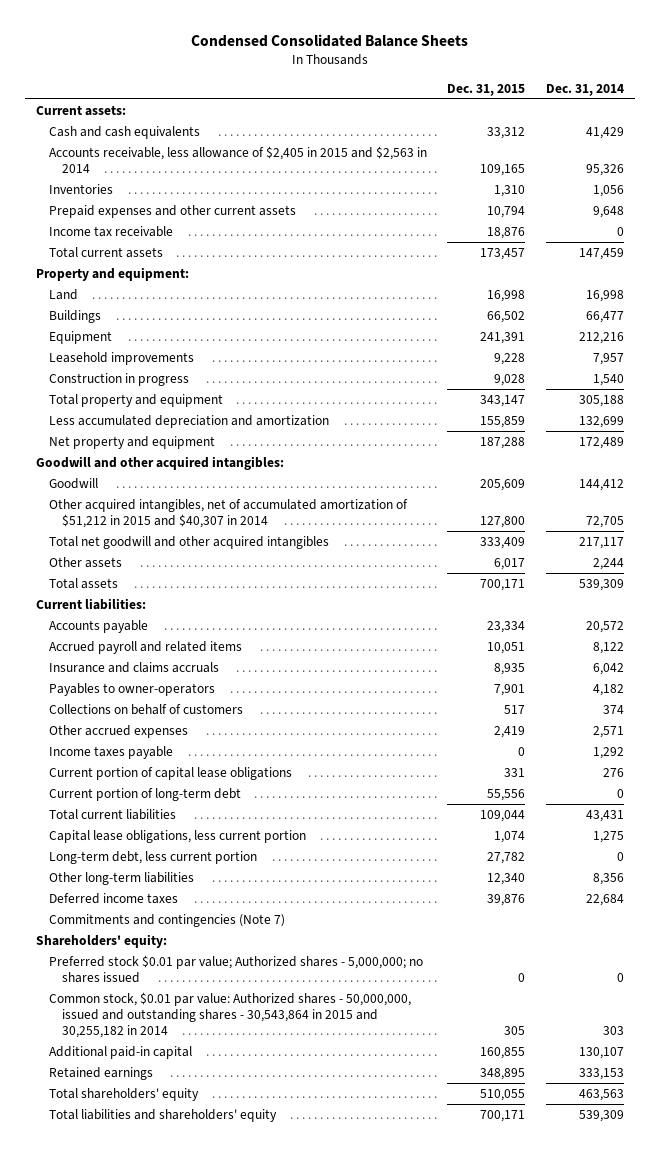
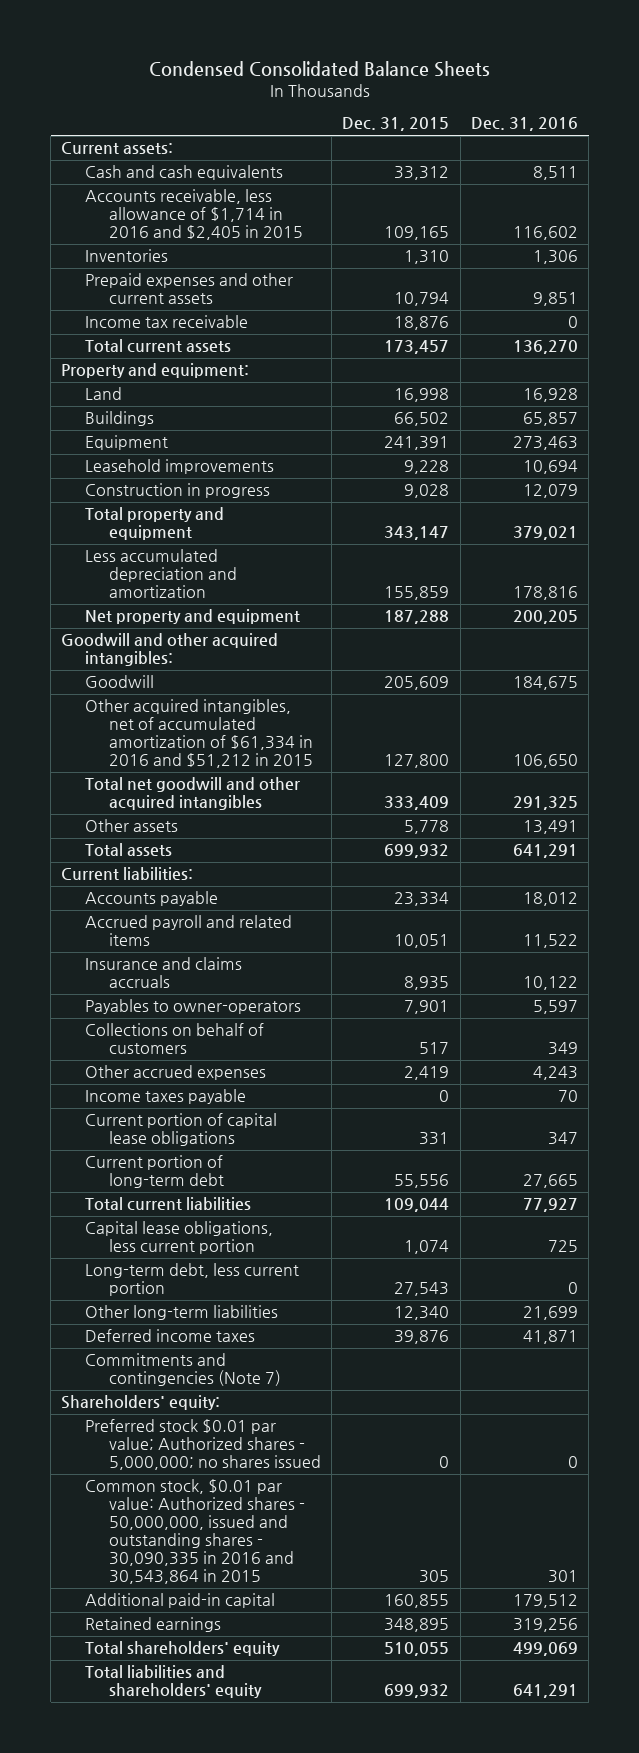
- | Dec. 31, 2015 | Dec. 31, 2014
+ | Dec. 31, 2015 | Dec. 31, 2016
- Accounts receivable, less allowance of $2,405 in 2015 and $2,563 in 2014 | 109,165 | 95,326
+ Accounts receivable, less allowance of $1,714 in 2016 and $2,405 in 2015 | 109,165 | 116,602
- Other acquired intangibles, net of accumulated amortization of $51,212 in 2015 and $40,307 in 2014 | 127,800 | 72,705
+ Other acquired intangibles, net of accumulated amortization of $61,334 in 2016 and $51,212 in 2015 | 127,800 | 106,650
- Other assets | 6,017 | 2,244
- Total assets | 700,171 | 539,309
+ Other assets | 5,778 | 13,491
+ Total assets | 699,932 | 641,291
- Long-term debt, less current portion | 27,782 | 0
+ Long-term debt, less current portion | 27,543 | 0
- Common stock, $0.01 par value: Authorized shares - 50,000,000, issued and outstanding shares - 30,543,864 in 2015 and 30,255,182 in 2014 | 305 | 303
+ Common stock, $0.01 par value: Authorized shares - 50,000,000, issued and outstanding shares - 30,090,335 in 2016 and 30,543,864 in 2015 | 305 | 301
- Total liabilities and shareholders' equity | 700,171 | 539,309
+ Total liabilities and shareholders' equity | 699,932 | 641,291

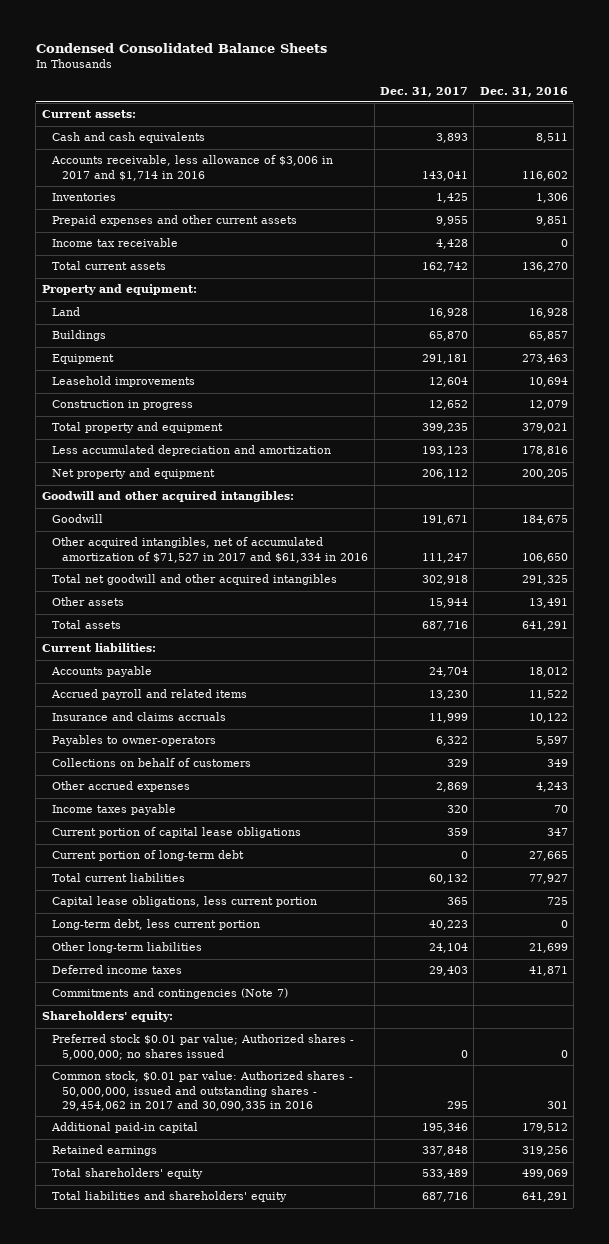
- | Dec. 31, 2015 | Dec. 31, 2016
+ | Dec. 31, 2017 | Dec. 31, 2016
- Accounts receivable, less allowance of $1,714 in 2016 and $2,405 in 2015 | 109,165 | 116,602
+ Accounts receivable, less allowance of $3,006 in 2017 and $1,714 in 2016 | 143,041 | 116,602
- Other acquired intangibles, net of accumulated amortization of $61,334 in 2016 and $51,212 in 2015 | 127,800 | 106,650
+ Other acquired intangibles, net of accumulated amortization of $71,527 in 2017 and $61,334 in 2016 | 111,247 | 106,650
- Common stock, $0.01 par value: Authorized shares - 50,000,000, issued and outstanding shares - 30,090,335 in 2016 and 30,543,864 in 2015 | 305 | 301
+ Common stock, $0.01 par value: Authorized shares - 50,000,000, issued and outstanding shares - 29,454,062 in 2017 and 30,090,335 in 2016 | 295 | 301

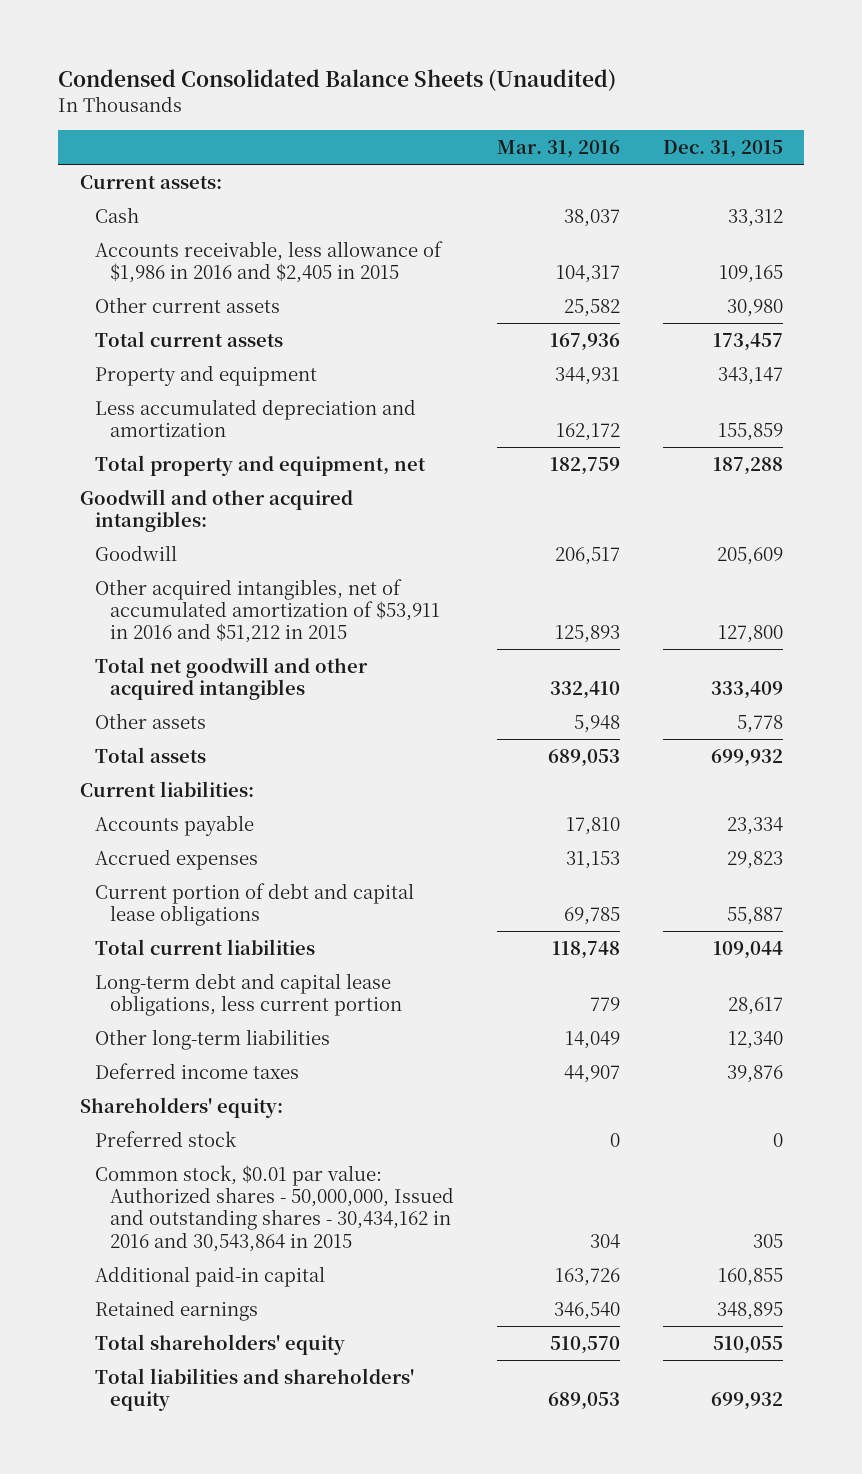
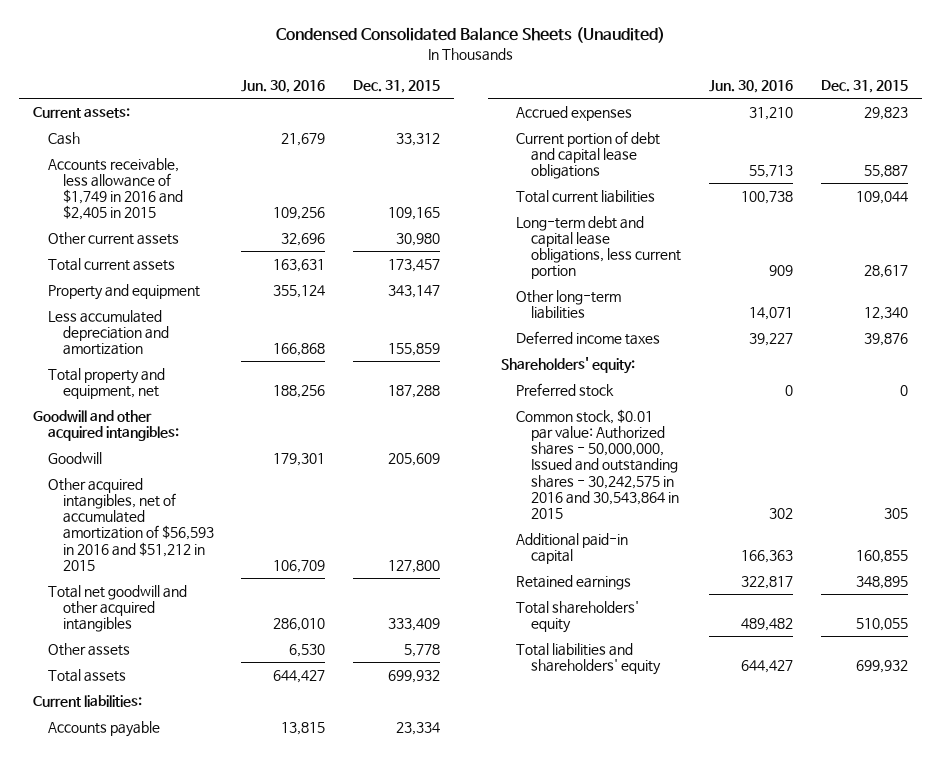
- | Mar. 31, 2016 | Dec. 31, 2015
+ | Jun. 30, 2016 | Dec. 31, 2015
- Accounts receivable, less allowance of $1,986 in 2016 and $2,405 in 2015 | 104,317 | 109,165
+ Accounts receivable, less allowance of $1,749 in 2016 and $2,405 in 2015 | 109,256 | 109,165
- Other acquired intangibles, net of accumulated amortization of $53,911 in 2016 and $51,212 in 2015 | 125,893 | 127,800
+ Other acquired intangibles, net of accumulated amortization of $56,593 in 2016 and $51,212 in 2015 | 106,709 | 127,800
- Common stock, $0.01 par value: Authorized shares - 50,000,000, Issued and outstanding shares - 30,434,162 in 2016 and 30,543,864 in 2015 | 304 | 305
+ Common stock, $0.01 par value: Authorized shares - 50,000,000, Issued and outstanding shares - 30,242,575 in 2016 and 30,543,864 in 2015 | 302 | 305

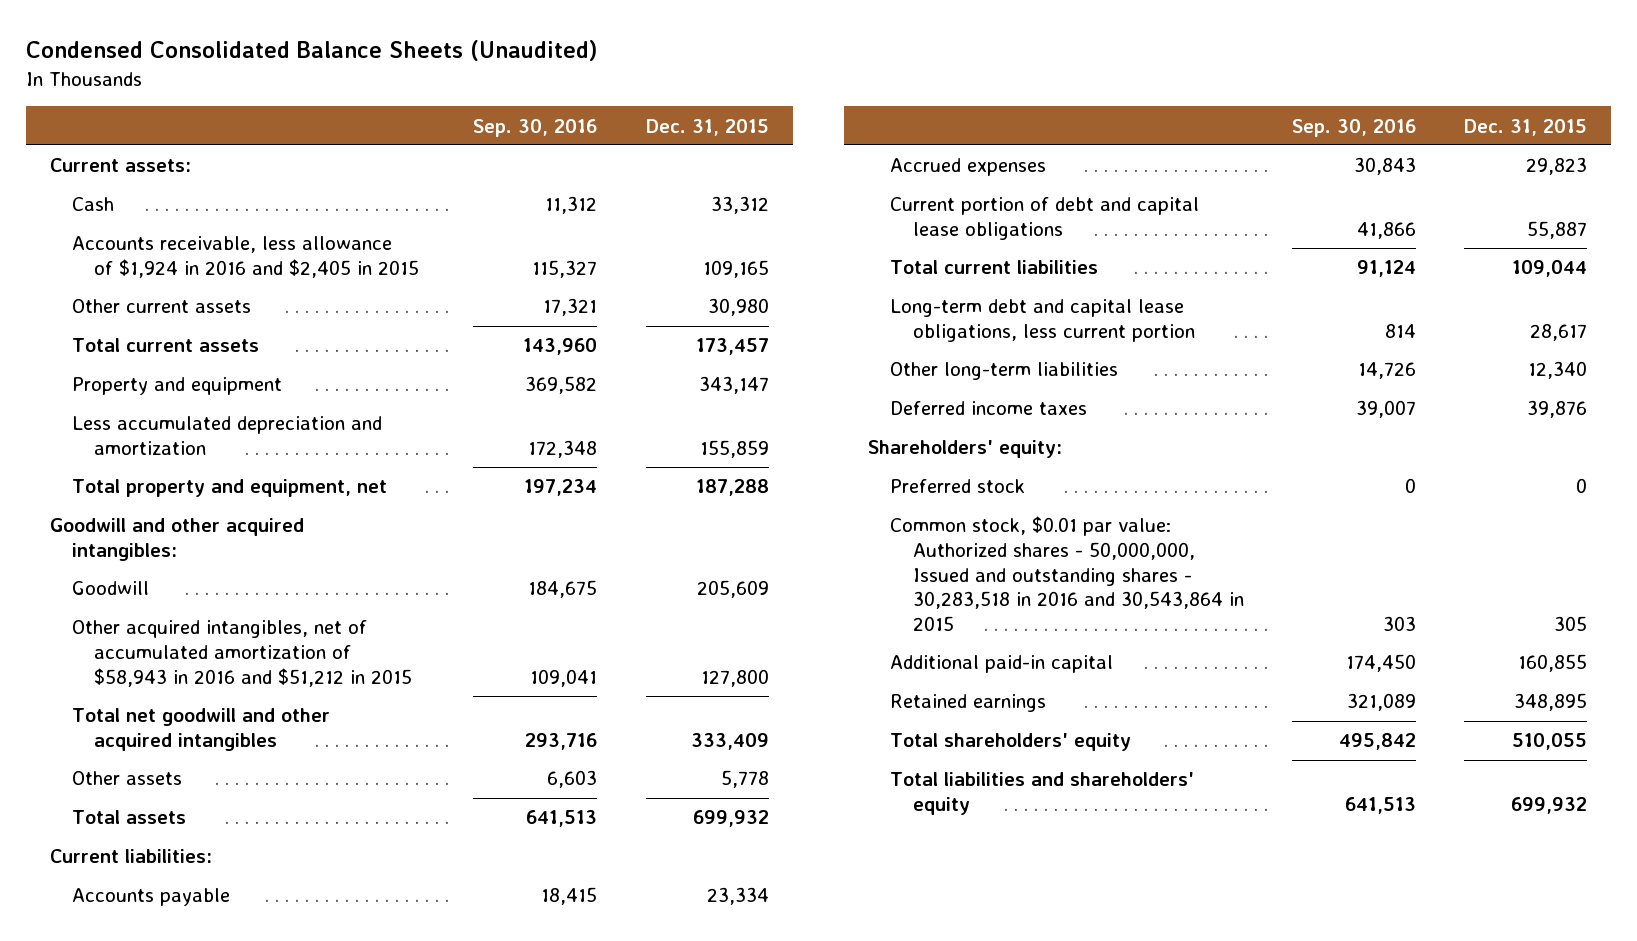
- | Jun. 30, 2016 | Dec. 31, 2015
+ | Sep. 30, 2016 | Dec. 31, 2015
- Accounts receivable, less allowance of $1,749 in 2016 and $2,405 in 2015 | 109,256 | 109,165
+ Accounts receivable, less allowance of $1,924 in 2016 and $2,405 in 2015 | 115,327 | 109,165
- Other acquired intangibles, net of accumulated amortization of $56,593 in 2016 and $51,212 in 2015 | 106,709 | 127,800
+ Other acquired intangibles, net of accumulated amortization of $58,943 in 2016 and $51,212 in 2015 | 109,041 | 127,800
- Common stock, $0.01 par value: Authorized shares - 50,000,000, Issued and outstanding shares - 30,242,575 in 2016 and 30,543,864 in 2015 | 302 | 305
+ Common stock, $0.01 par value: Authorized shares - 50,000,000, Issued and outstanding shares - 30,283,518 in 2016 and 30,543,864 in 2015 | 303 | 305

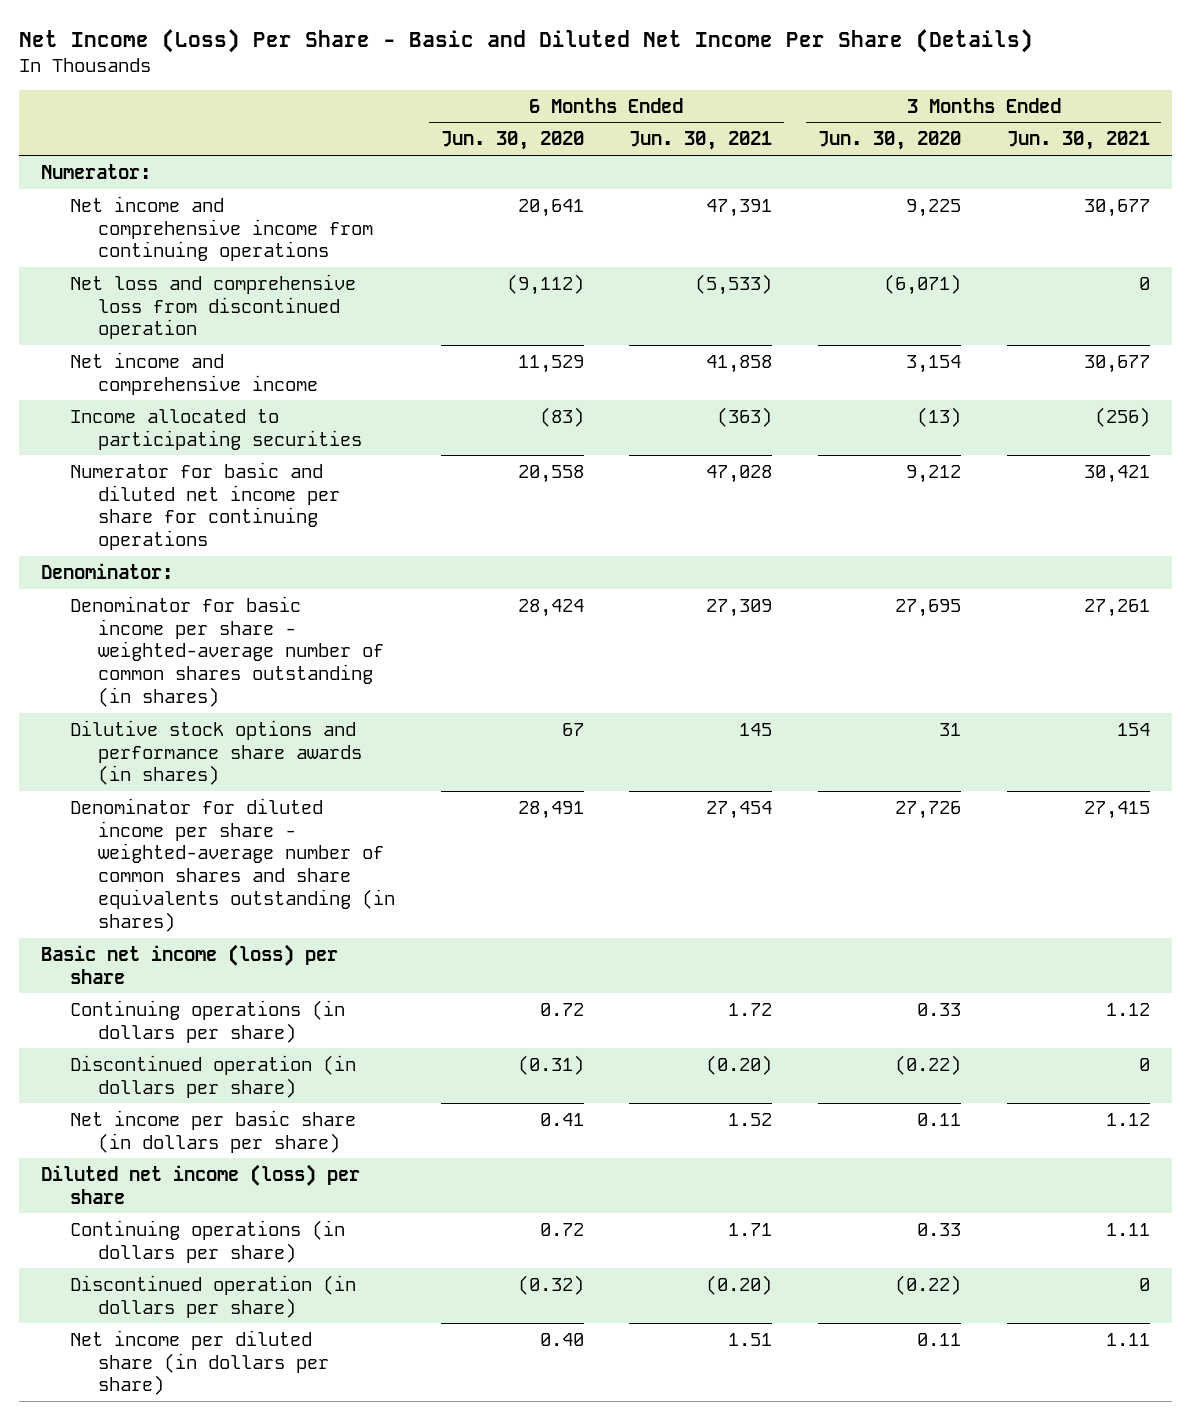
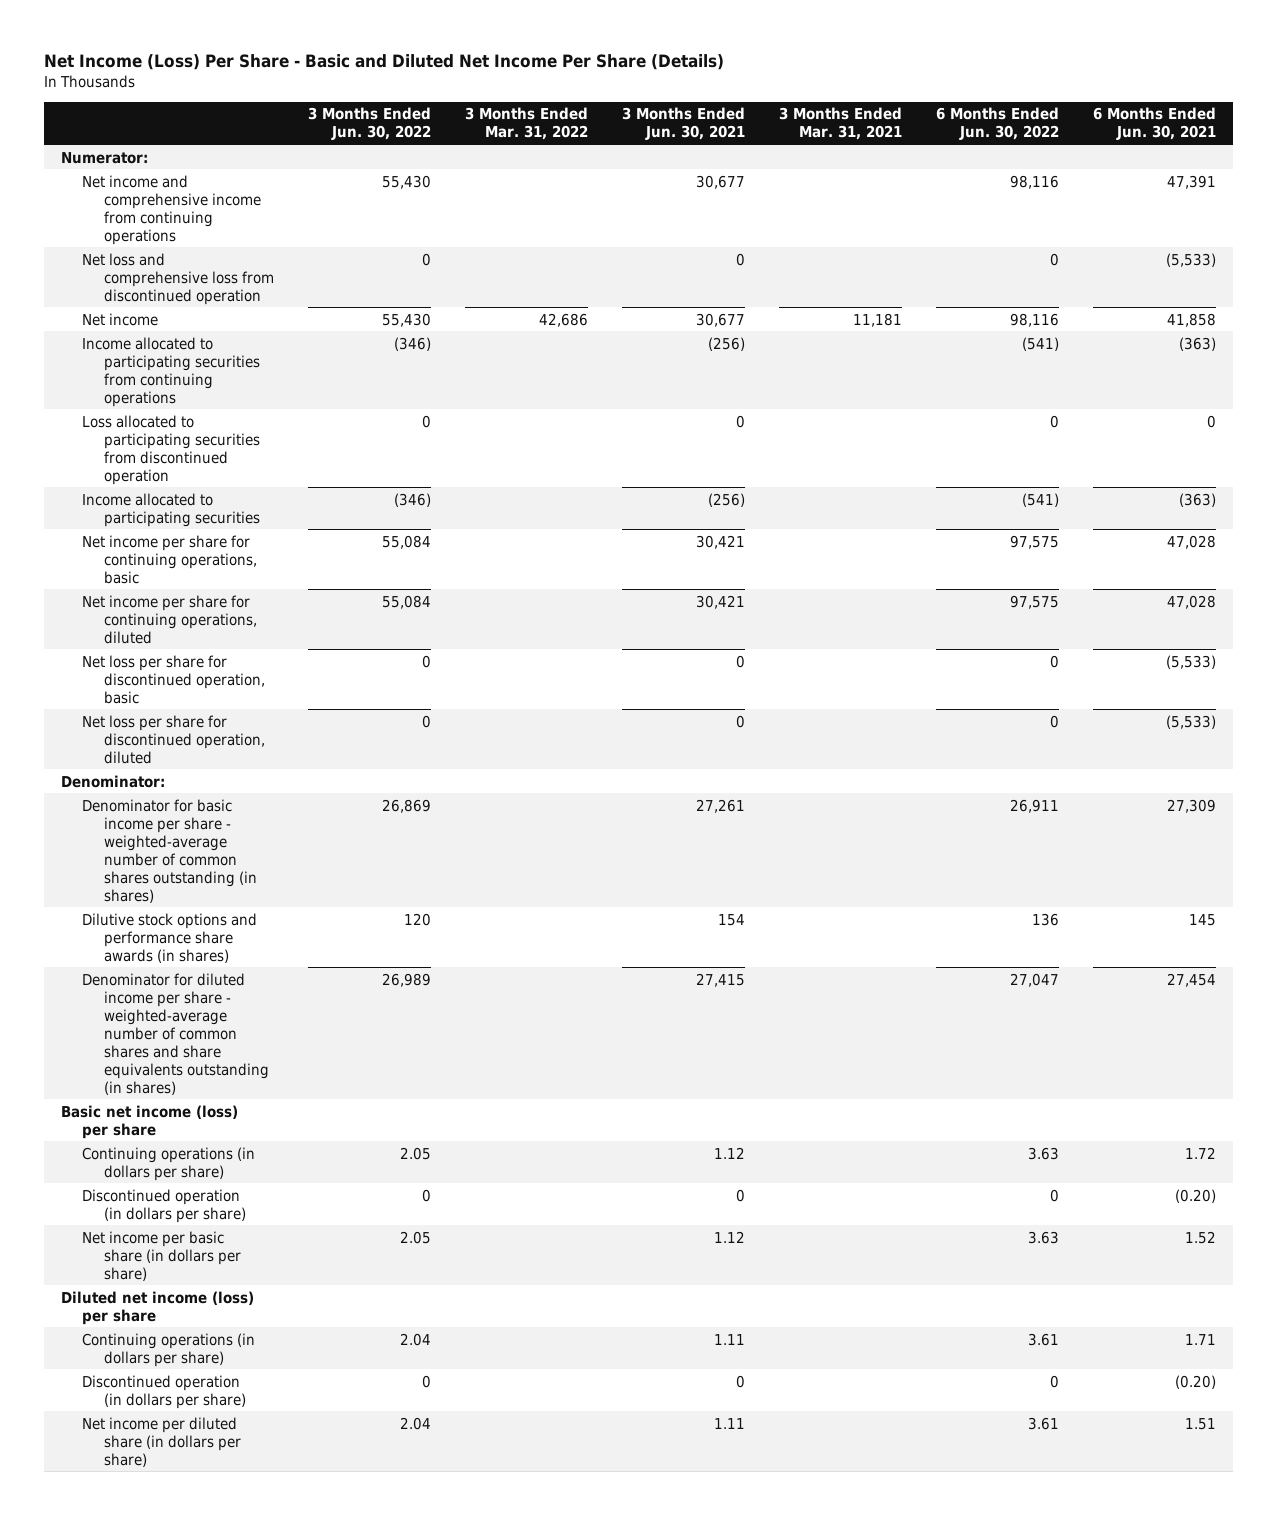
- | 6 Months Ended Jun. 30, 2020 | 6 Months Ended Jun. 30, 2021 | 3 Months Ended Jun. 30, 2020 | 3 Months Ended Jun. 30, 2021
+ | 3 Months Ended Jun. 30, 2022 | 3 Months Ended Mar. 31, 2022 | 3 Months Ended Jun. 30, 2021 | 3 Months Ended Mar. 31, 2021 | 6 Months Ended Jun. 30, 2022 | 6 Months Ended Jun. 30, 2021
- Net income and comprehensive income | 11,529 | 41,858 | 3,154 | 30,677
+ Net income | 55,430 | 42,686 | 30,677 | 11,181 | 98,116 | 41,858
+ Income allocated to participating securities from continuing operations | (346) | | (256) | | (541) | (363)
+ Loss allocated to participating securities from discontinued operation | 0 | | 0 | | 0 | 0
- Numerator for basic and diluted net income per share for continuing operations | 20,558 | 47,028 | 9,212 | 30,421
+ Net income per share for continuing operations, basic | 55,084 | | 30,421 | | 97,575 | 47,028
+ Net income per share for continuing operations, diluted | 55,084 | | 30,421 | | 97,575 | 47,028
+ Net loss per share for discontinued operation, basic | 0 | | 0 | | 0 | (5,533)
+ Net loss per share for discontinued operation, diluted | 0 | | 0 | | 0 | (5,533)

